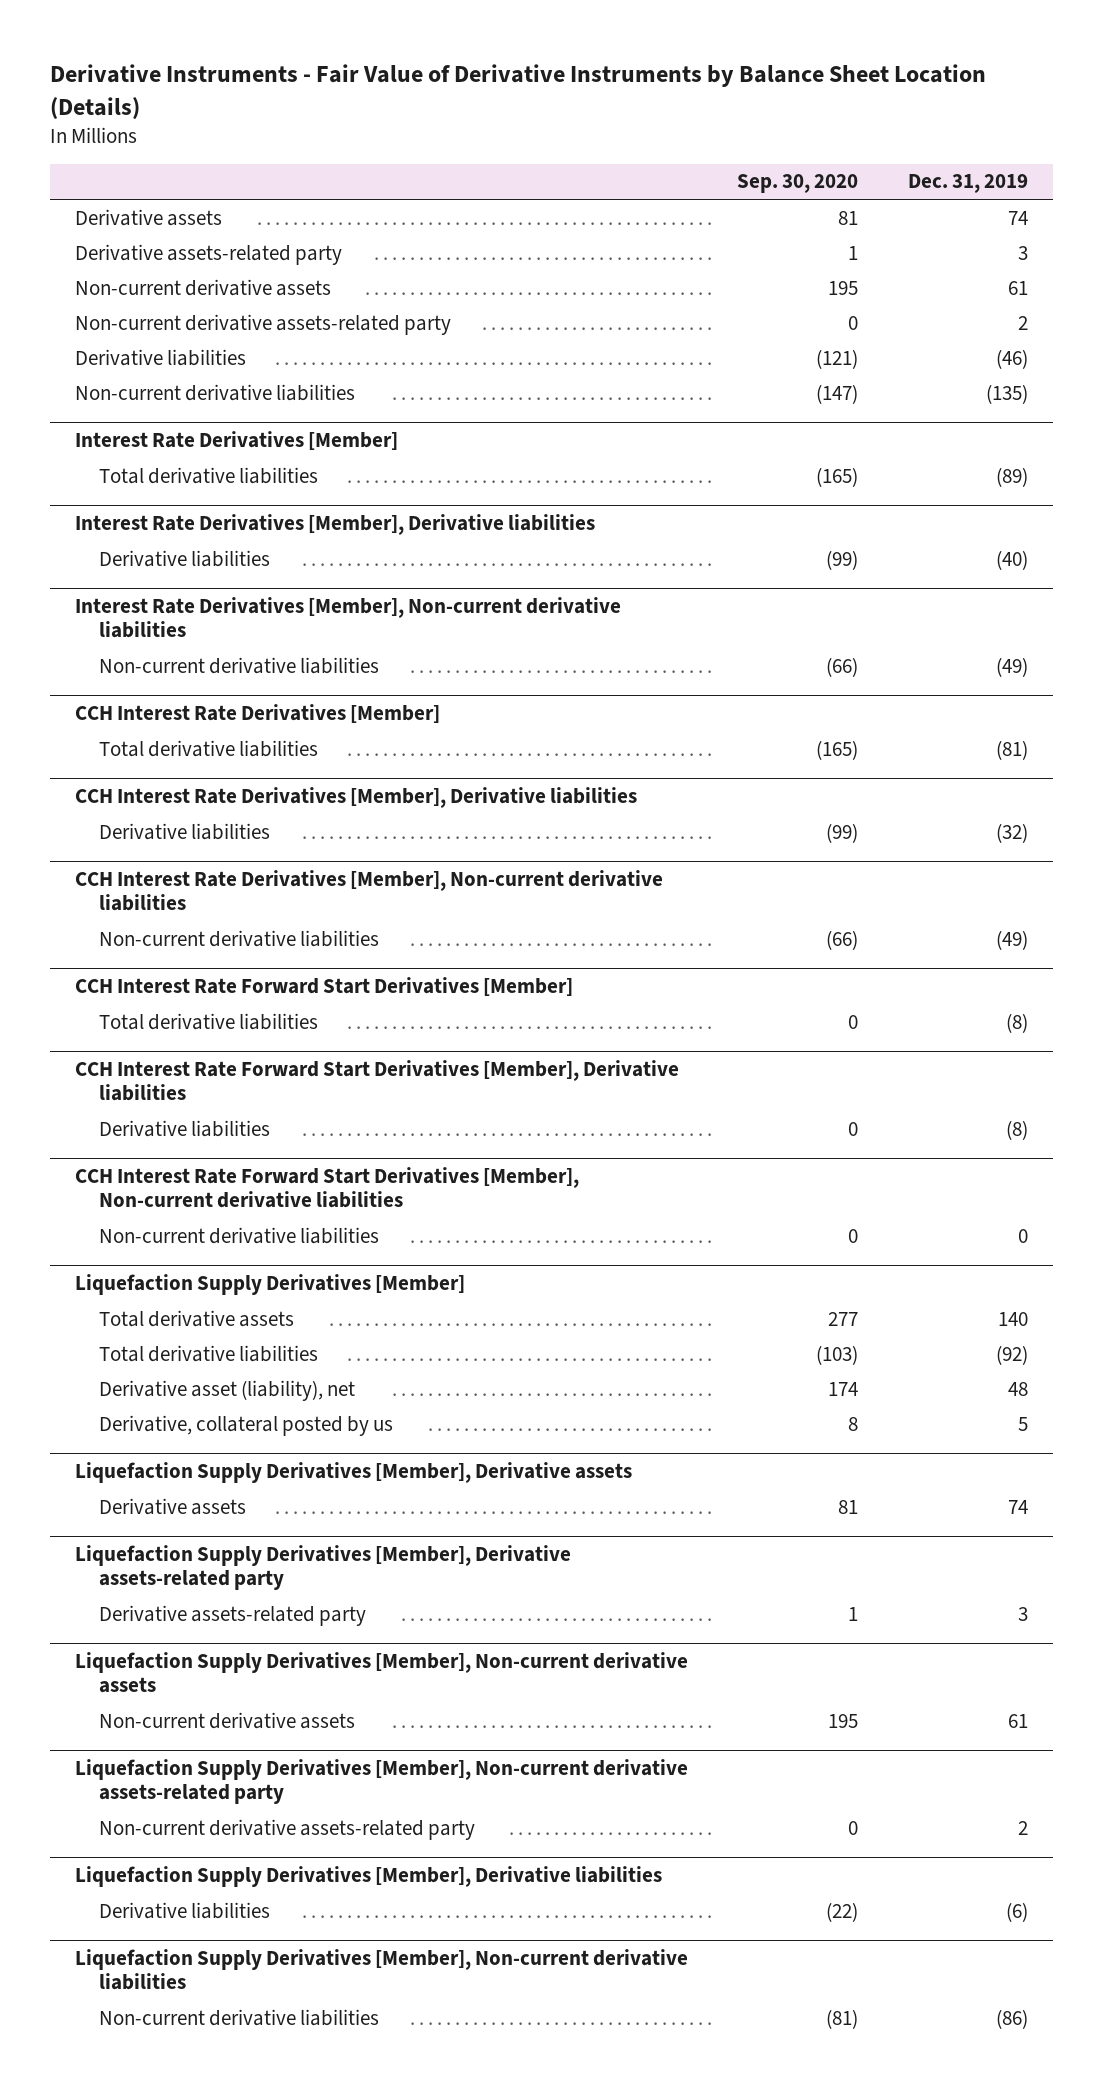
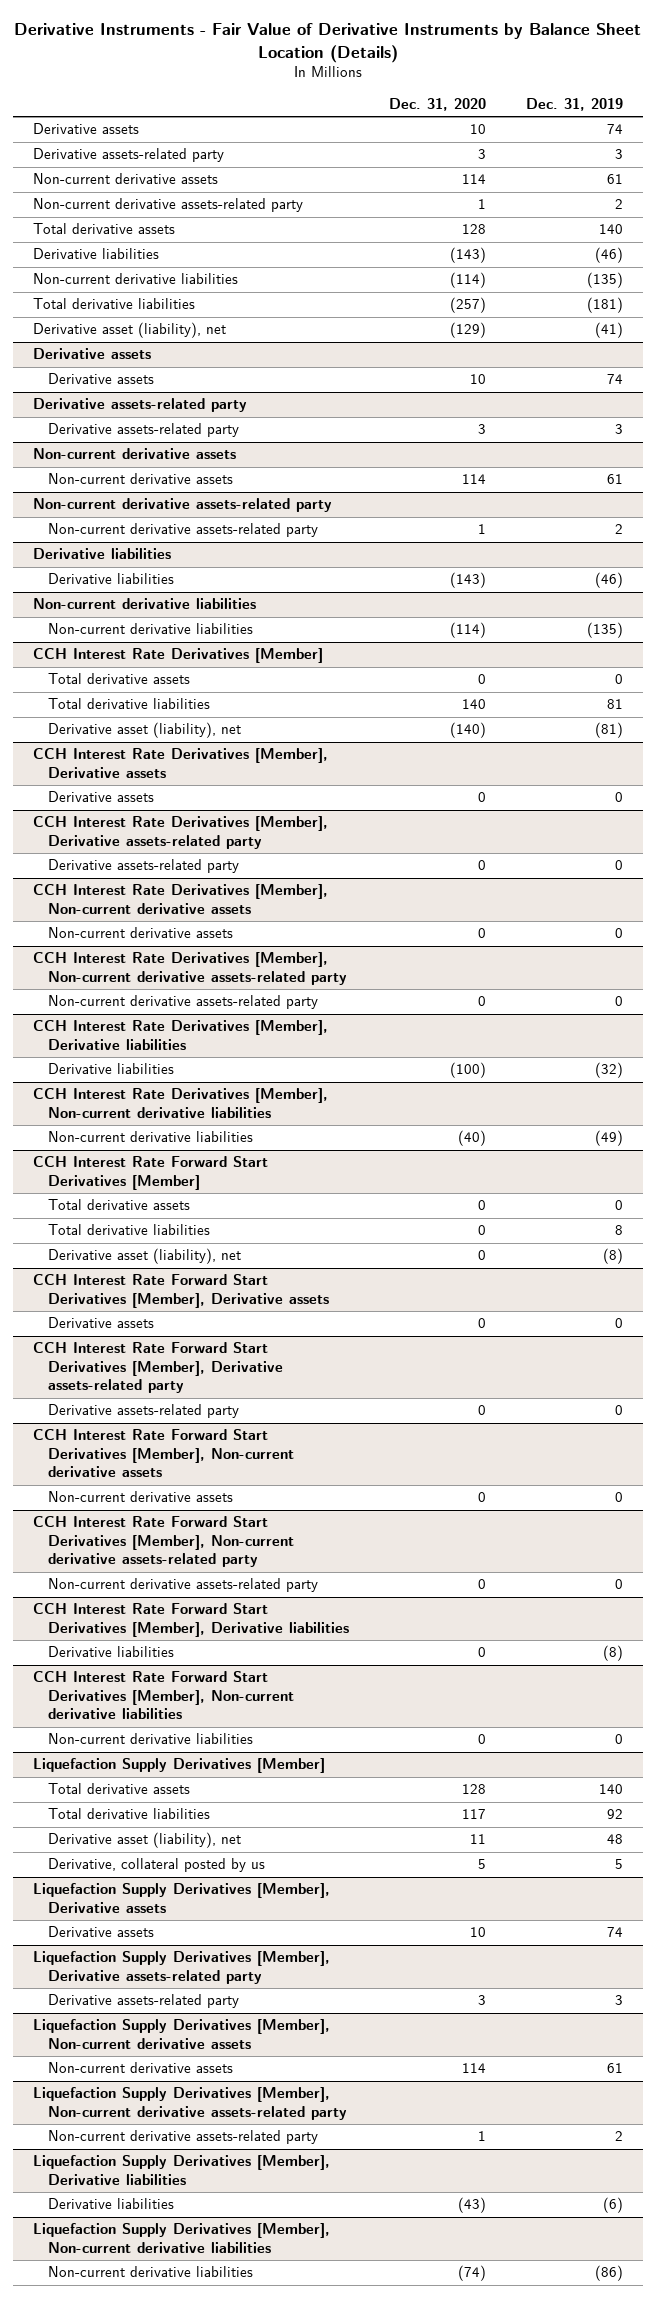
- | Sep. 30, 2020 | Dec. 31, 2019
+ | Dec. 31, 2020 | Dec. 31, 2019
+ Total derivative assets | 128 | 140
- Interest Rate Derivatives [Member]
- Total derivative liabilities | (165) | (89)
- Interest Rate Derivatives [Member], Derivative liabilities
- Derivative liabilities | (99) | (40)
- Interest Rate Derivatives [Member], Non-current derivative liabilities
- Non-current derivative liabilities | (66) | (49)
+ Total derivative liabilities | (257) | (181)
+ Derivative asset (liability), net | (129) | (41)
+ Derivative assets
+ Derivative assets | 10 | 74
+ Derivative assets-related party
+ Derivative assets-related party | 3 | 3
+ Non-current derivative assets
+ Non-current derivative assets | 114 | 61
+ Non-current derivative assets-related party
+ Non-current derivative assets-related party | 1 | 2
+ Derivative liabilities
+ Derivative liabilities | (143) | (46)
+ Non-current derivative liabilities
+ Non-current derivative liabilities | (114) | (135)
@ CCH Interest Rate Derivatives [Member]
- Total derivative liabilities | (165) | (81)
+ Total derivative assets | 0 | 0
+ Total derivative liabilities | 140 | 81
+ Derivative asset (liability), net | (140) | (81)
+ CCH Interest Rate Derivatives [Member], Derivative assets
+ Derivative assets | 0 | 0
+ CCH Interest Rate Derivatives [Member], Derivative assets-related party
+ Derivative assets-related party | 0 | 0
+ CCH Interest Rate Derivatives [Member], Non-current derivative assets
+ Non-current derivative assets | 0 | 0
+ CCH Interest Rate Derivatives [Member], Non-current derivative assets-related party
+ Non-current derivative assets-related party | 0 | 0
@ CCH Interest Rate Forward Start Derivatives [Member]
- Total derivative liabilities | 0 | (8)
+ Total derivative assets | 0 | 0
+ Total derivative liabilities | 0 | 8
+ Derivative asset (liability), net | 0 | (8)
+ CCH Interest Rate Forward Start Derivatives [Member], Derivative assets
+ Derivative assets | 0 | 0
+ CCH Interest Rate Forward Start Derivatives [Member], Derivative assets-related party
+ Derivative assets-related party | 0 | 0
+ CCH Interest Rate Forward Start Derivatives [Member], Non-current derivative assets
+ Non-current derivative assets | 0 | 0
+ CCH Interest Rate Forward Start Derivatives [Member], Non-current derivative assets-related party
+ Non-current derivative assets-related party | 0 | 0
@ Liquefaction Supply Derivatives [Member]
- Total derivative liabilities | (103) | (92)
+ Total derivative liabilities | 117 | 92

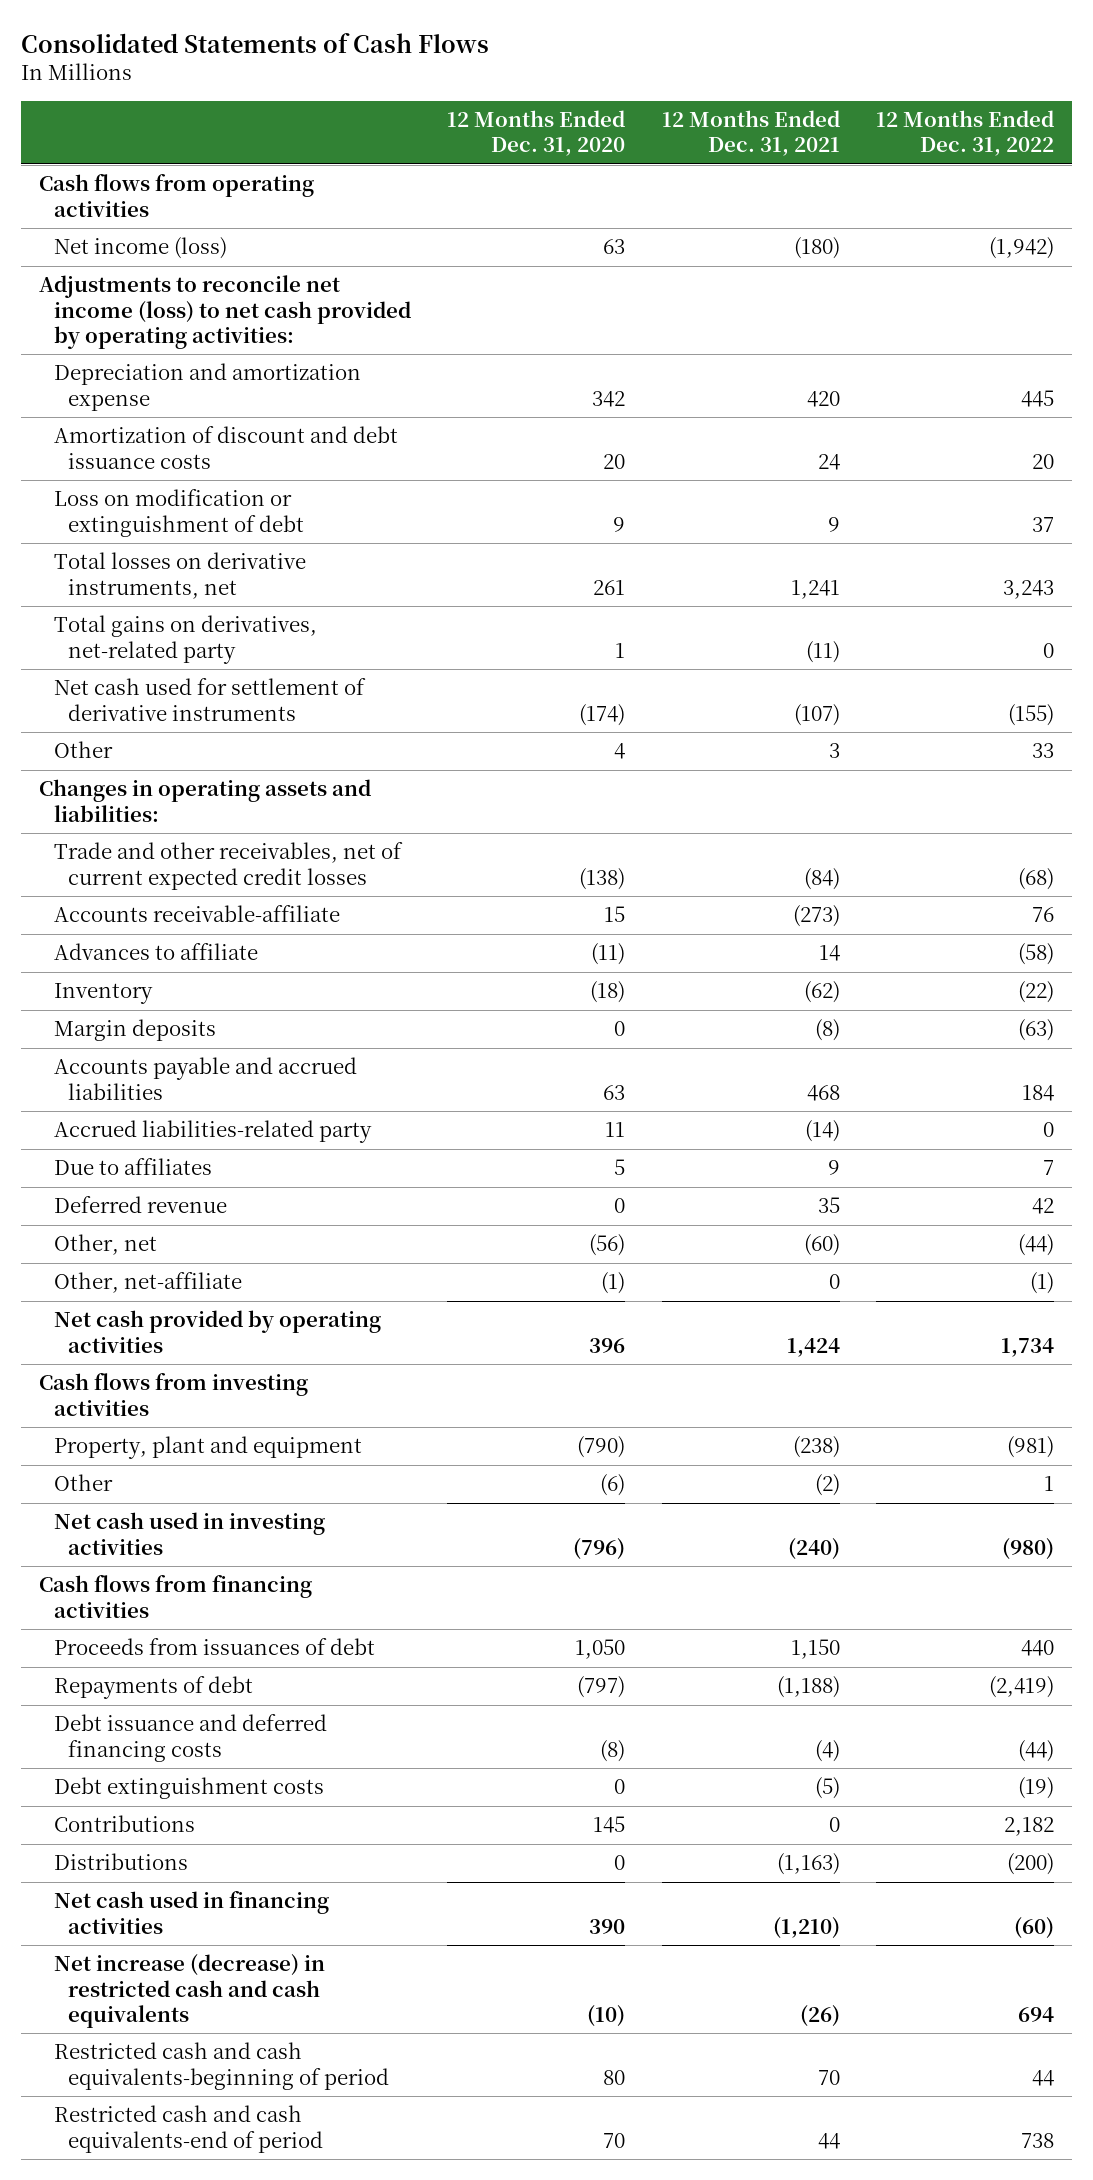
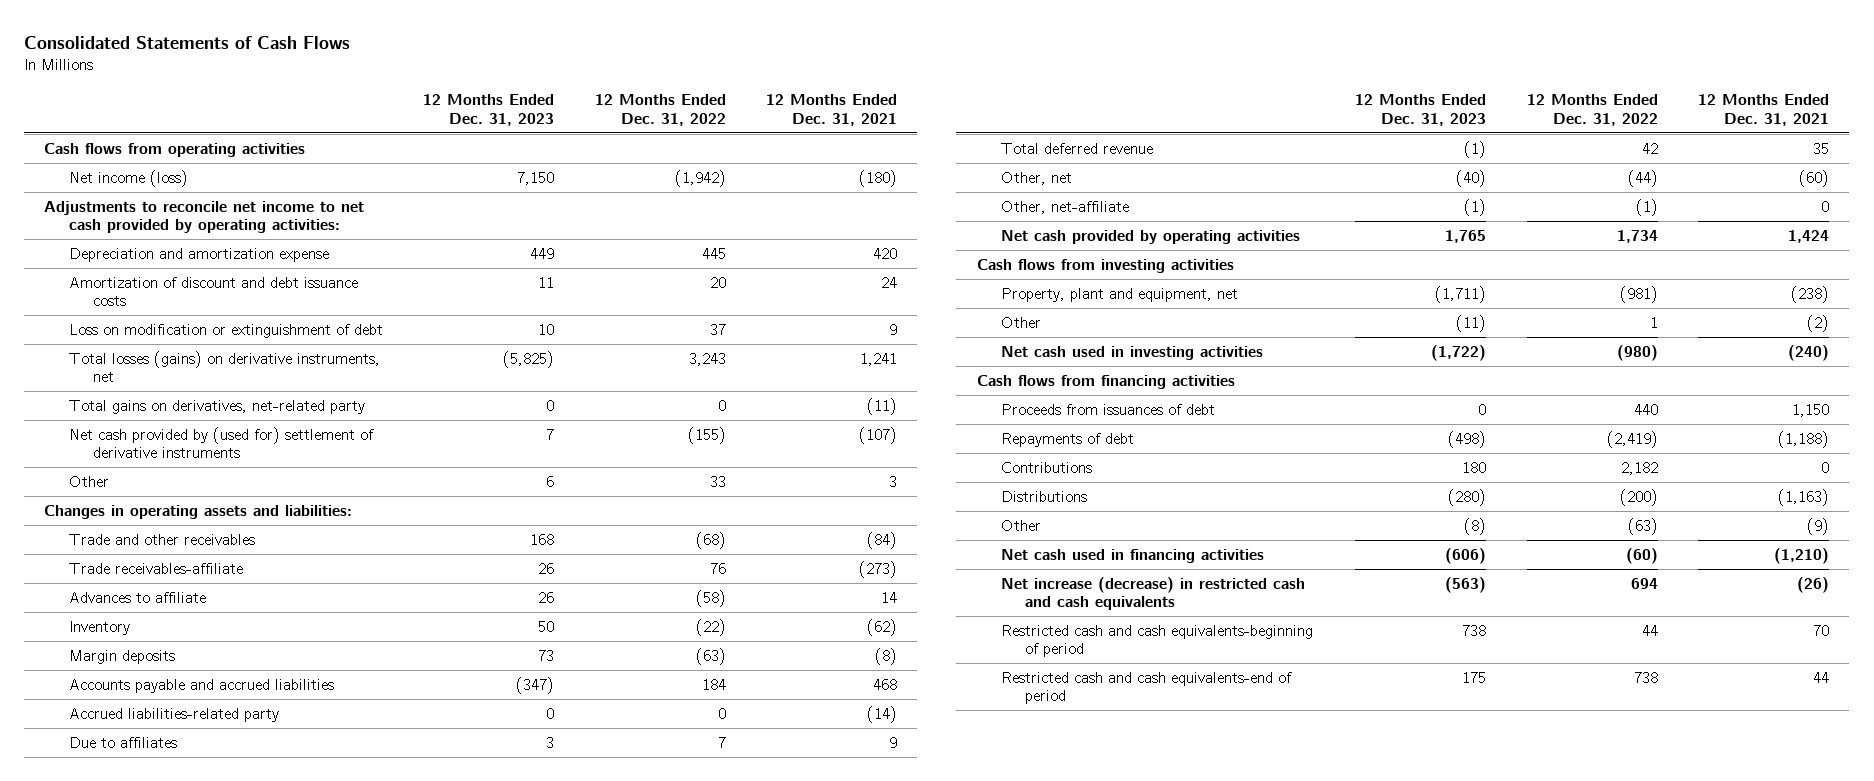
- | 12 Months Ended Dec. 31, 2020 | 12 Months Ended Dec. 31, 2021 | 12 Months Ended Dec. 31, 2022
+ | 12 Months Ended Dec. 31, 2023 | 12 Months Ended Dec. 31, 2022 | 12 Months Ended Dec. 31, 2021
- Adjustments to reconcile net income (loss) to net cash provided by operating activities:
+ Adjustments to reconcile net income to net cash provided by operating activities:
- Total losses on derivative instruments, net | 261 | 1,241 | 3,243
+ Total losses (gains) on derivative instruments, net | (5,825) | 3,243 | 1,241
- Net cash used for settlement of derivative instruments | (174) | (107) | (155)
+ Net cash provided by (used for) settlement of derivative instruments | 7 | (155) | (107)
- Trade and other receivables, net of current expected credit losses | (138) | (84) | (68)
- Accounts receivable-affiliate | 15 | (273) | 76
+ Trade and other receivables | 168 | (68) | (84)
+ Trade receivables-affiliate | 26 | 76 | (273)
- Deferred revenue | 0 | 35 | 42
+ Total deferred revenue | (1) | 42 | 35
- Property, plant and equipment | (790) | (238) | (981)
+ Property, plant and equipment, net | (1,711) | (981) | (238)
- Debt issuance and deferred financing costs | (8) | (4) | (44)
- Debt extinguishment costs | 0 | (5) | (19)
+ Other | (8) | (63) | (9)

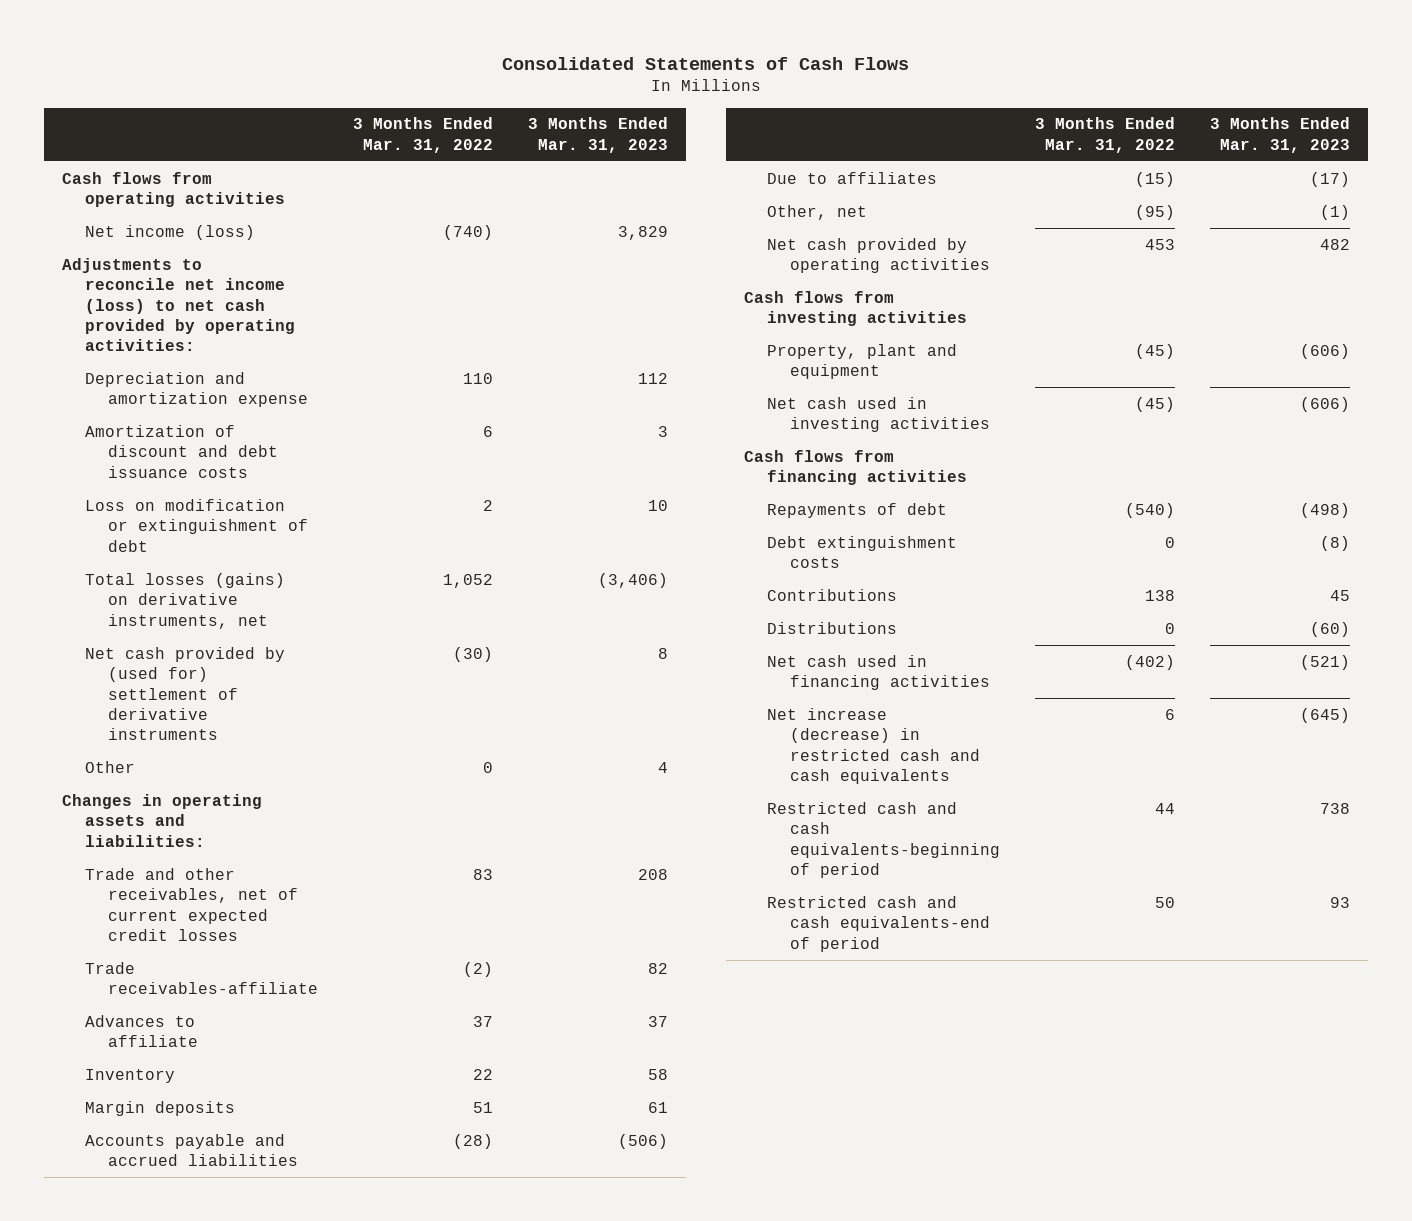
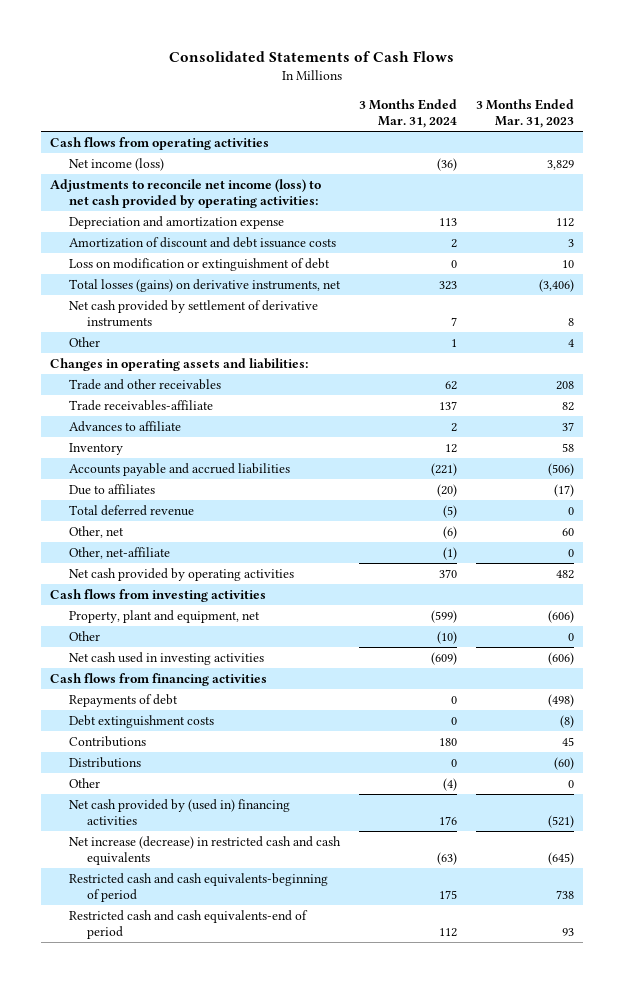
- | 3 Months Ended Mar. 31, 2022 | 3 Months Ended Mar. 31, 2023
+ | 3 Months Ended Mar. 31, 2024 | 3 Months Ended Mar. 31, 2023
- Net cash provided by (used for) settlement of derivative instruments | (30) | 8
+ Net cash provided by settlement of derivative instruments | 7 | 8
- Trade and other receivables, net of current expected credit losses | 83 | 208
+ Trade and other receivables | 62 | 208
- Margin deposits | 51 | 61
- Other, net | (95) | (1)
+ Total deferred revenue | (5) | 0
+ Other, net | (6) | 60
+ Other, net-affiliate | (1) | 0
- Property, plant and equipment | (45) | (606)
+ Property, plant and equipment, net | (599) | (606)
+ Other | (10) | 0
- Net cash used in financing activities | (402) | (521)
+ Other | (4) | 0
+ Net cash provided by (used in) financing activities | 176 | (521)

